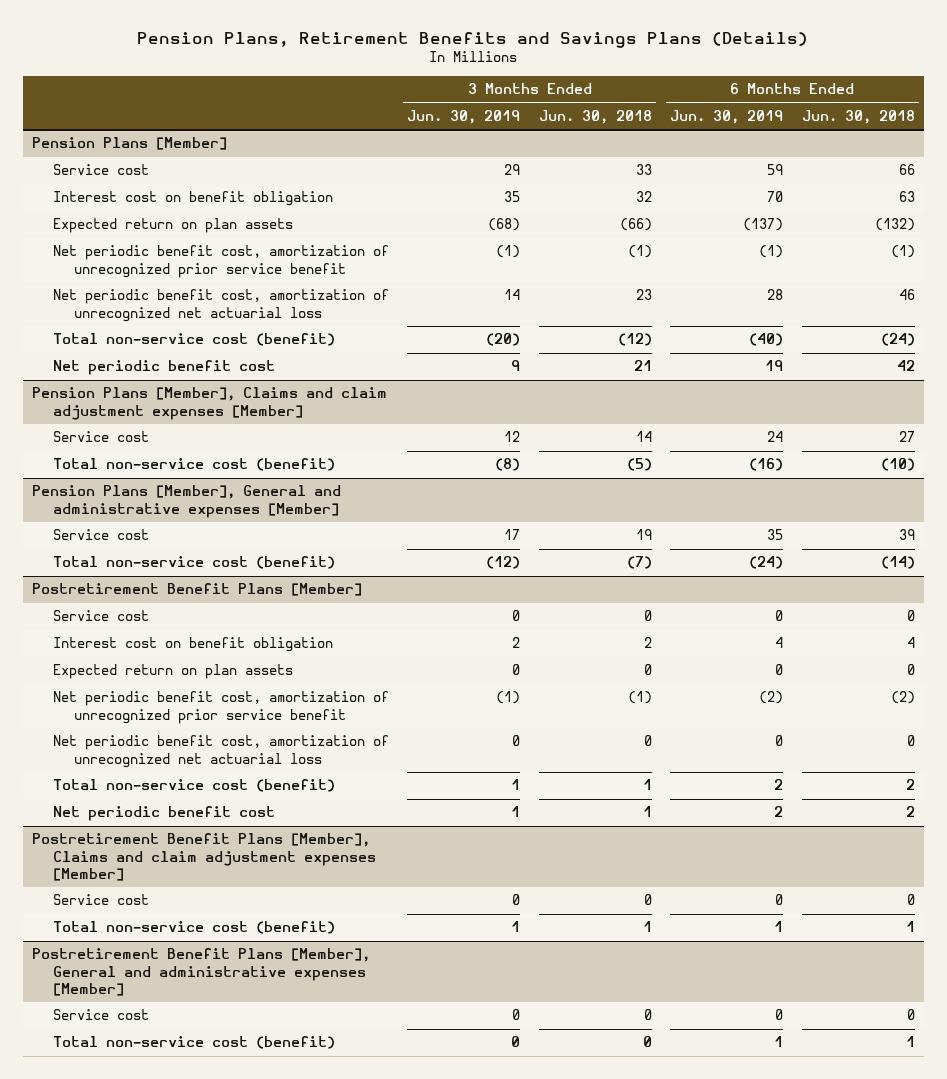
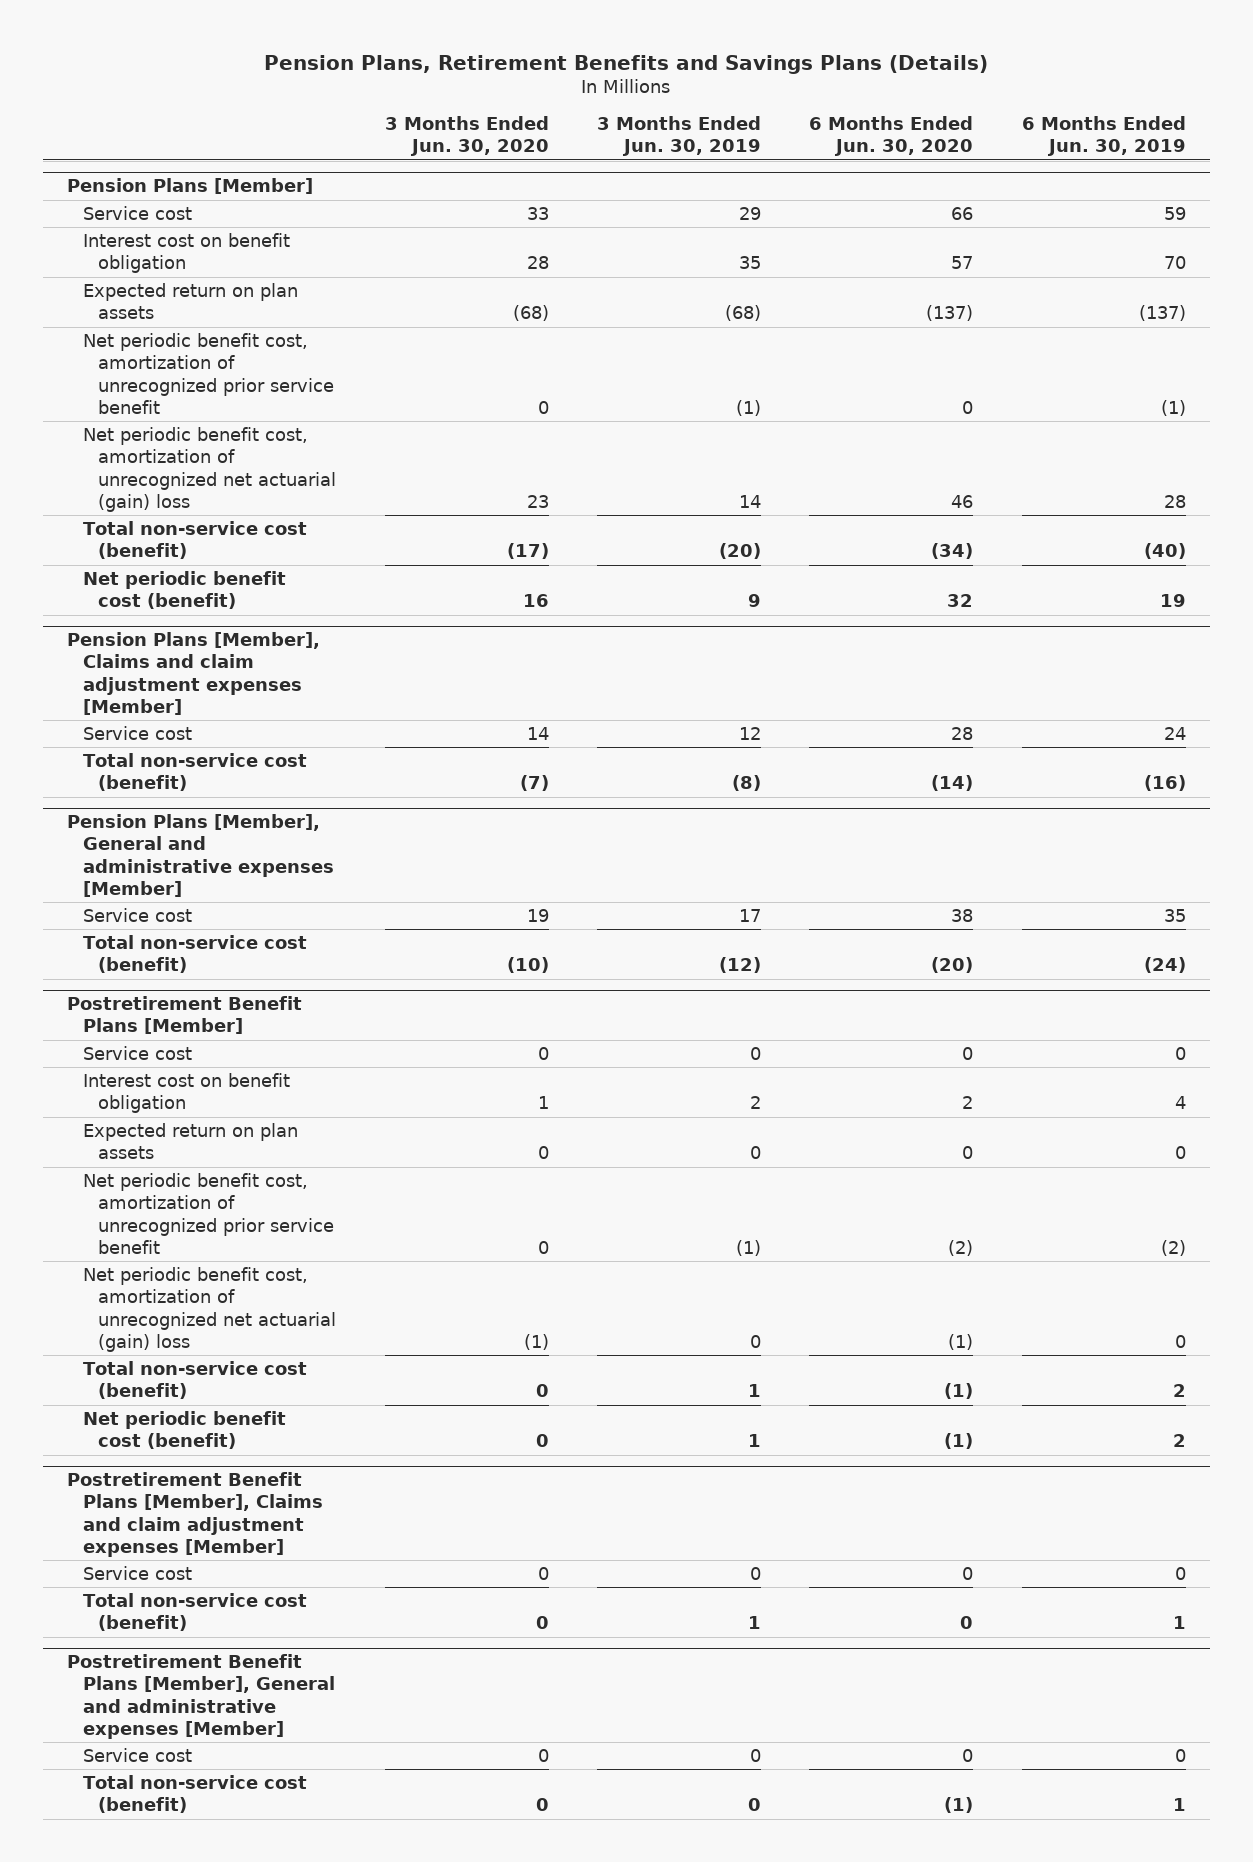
- | 3 Months Ended Jun. 30, 2019 | 3 Months Ended Jun. 30, 2018 | 6 Months Ended Jun. 30, 2019 | 6 Months Ended Jun. 30, 2018
+ | 3 Months Ended Jun. 30, 2020 | 3 Months Ended Jun. 30, 2019 | 6 Months Ended Jun. 30, 2020 | 6 Months Ended Jun. 30, 2019
@ Pension Plans [Member]
- Net periodic benefit cost, amortization of unrecognized net actuarial loss | 14 | 23 | 28 | 46
+ Net periodic benefit cost, amortization of unrecognized net actuarial (gain) loss | 23 | 14 | 46 | 28
- Net periodic benefit cost | 9 | 21 | 19 | 42
+ Net periodic benefit cost (benefit) | 16 | 9 | 32 | 19
@ Postretirement Benefit Plans [Member]
- Net periodic benefit cost, amortization of unrecognized net actuarial loss | 0 | 0 | 0 | 0
+ Net periodic benefit cost, amortization of unrecognized net actuarial (gain) loss | (1) | 0 | (1) | 0
- Net periodic benefit cost | 1 | 1 | 2 | 2
+ Net periodic benefit cost (benefit) | 0 | 1 | (1) | 2

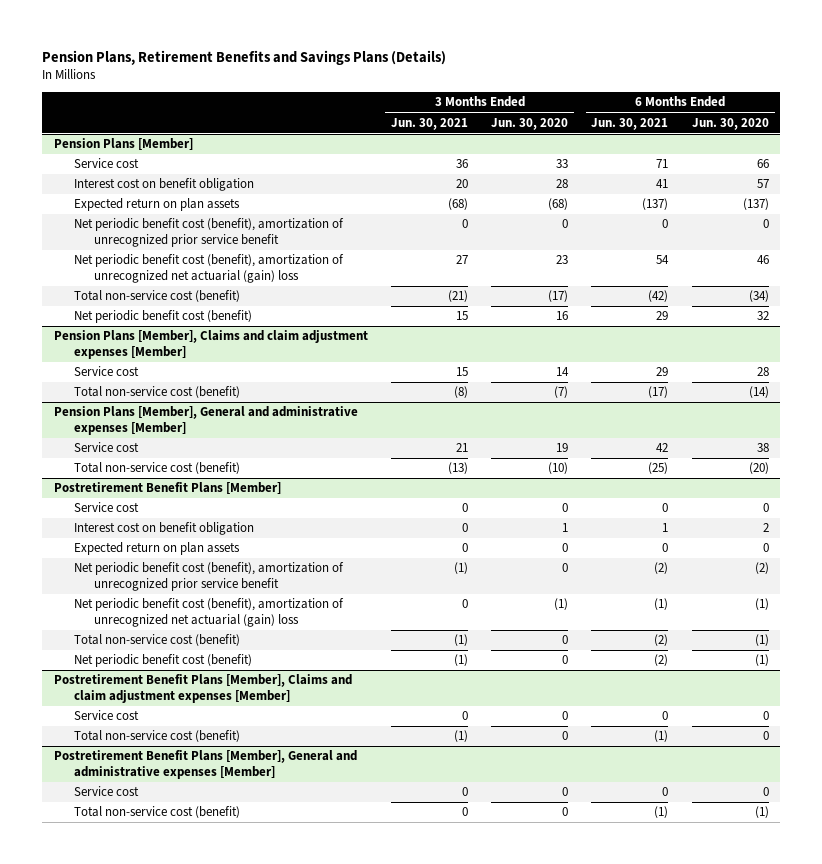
- | 3 Months Ended Jun. 30, 2020 | 3 Months Ended Jun. 30, 2019 | 6 Months Ended Jun. 30, 2020 | 6 Months Ended Jun. 30, 2019
+ | 3 Months Ended Jun. 30, 2021 | 3 Months Ended Jun. 30, 2020 | 6 Months Ended Jun. 30, 2021 | 6 Months Ended Jun. 30, 2020
@ Pension Plans [Member]
- Net periodic benefit cost, amortization of unrecognized prior service benefit | 0 | (1) | 0 | (1)
- Net periodic benefit cost, amortization of unrecognized net actuarial (gain) loss | 23 | 14 | 46 | 28
+ Net periodic benefit cost (benefit), amortization of unrecognized prior service benefit | 0 | 0 | 0 | 0
+ Net periodic benefit cost (benefit), amortization of unrecognized net actuarial (gain) loss | 27 | 23 | 54 | 46
@ Postretirement Benefit Plans [Member]
- Net periodic benefit cost, amortization of unrecognized prior service benefit | 0 | (1) | (2) | (2)
- Net periodic benefit cost, amortization of unrecognized net actuarial (gain) loss | (1) | 0 | (1) | 0
+ Net periodic benefit cost (benefit), amortization of unrecognized prior service benefit | (1) | 0 | (2) | (2)
+ Net periodic benefit cost (benefit), amortization of unrecognized net actuarial (gain) loss | 0 | (1) | (1) | (1)

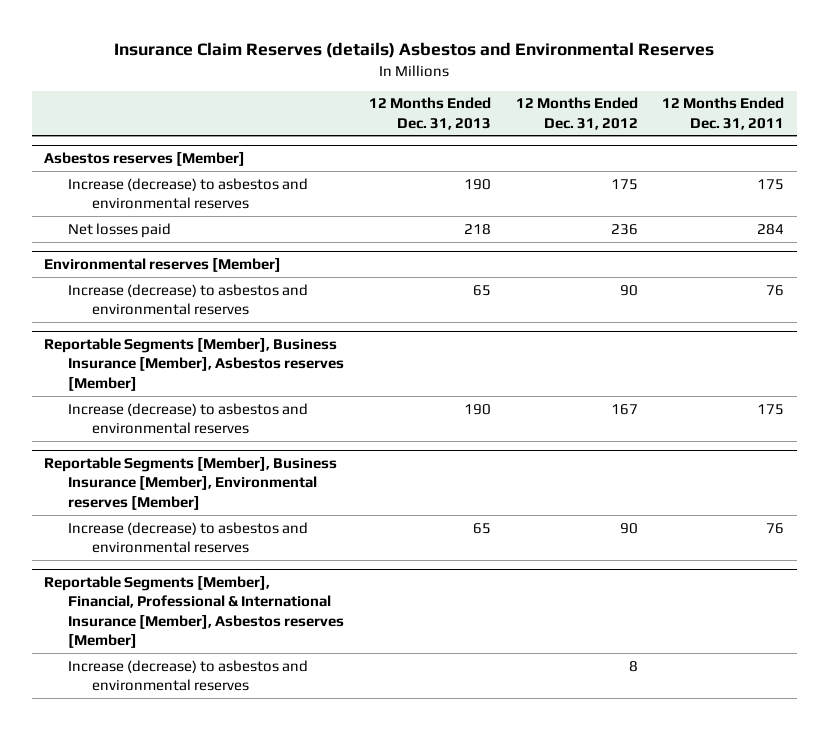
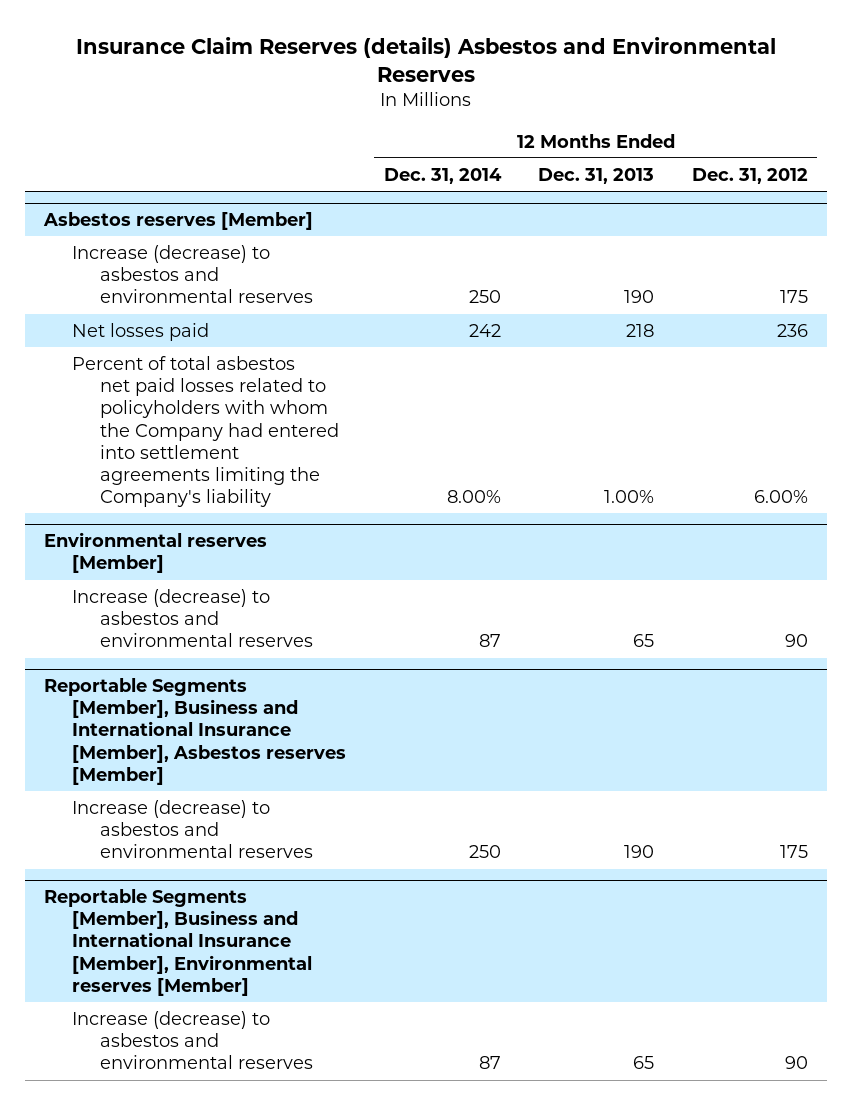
- | 12 Months Ended Dec. 31, 2013 | 12 Months Ended Dec. 31, 2012 | 12 Months Ended Dec. 31, 2011
+ | 12 Months Ended Dec. 31, 2014 | 12 Months Ended Dec. 31, 2013 | 12 Months Ended Dec. 31, 2012
@ Asbestos reserves [Member]
+ Percent of total asbestos net paid losses related to policyholders with whom the Company had entered into settlement agreements limiting the Company's liability | 8.00% | 1.00% | 6.00%
- Reportable Segments [Member], Business Insurance [Member], Asbestos reserves [Member]
- Increase (decrease) to asbestos and environmental reserves | 190 | 167 | 175
- Reportable Segments [Member], Business Insurance [Member], Environmental reserves [Member]
+ Reportable Segments [Member], Business and International Insurance [Member], Asbestos reserves [Member]
+ Increase (decrease) to asbestos and environmental reserves | 250 | 190 | 175
+ Reportable Segments [Member], Business and International Insurance [Member], Environmental reserves [Member]
- Reportable Segments [Member], Financial, Professional & International Insurance [Member], Asbestos reserves [Member]
- Increase (decrease) to asbestos and environmental reserves | | 8 |

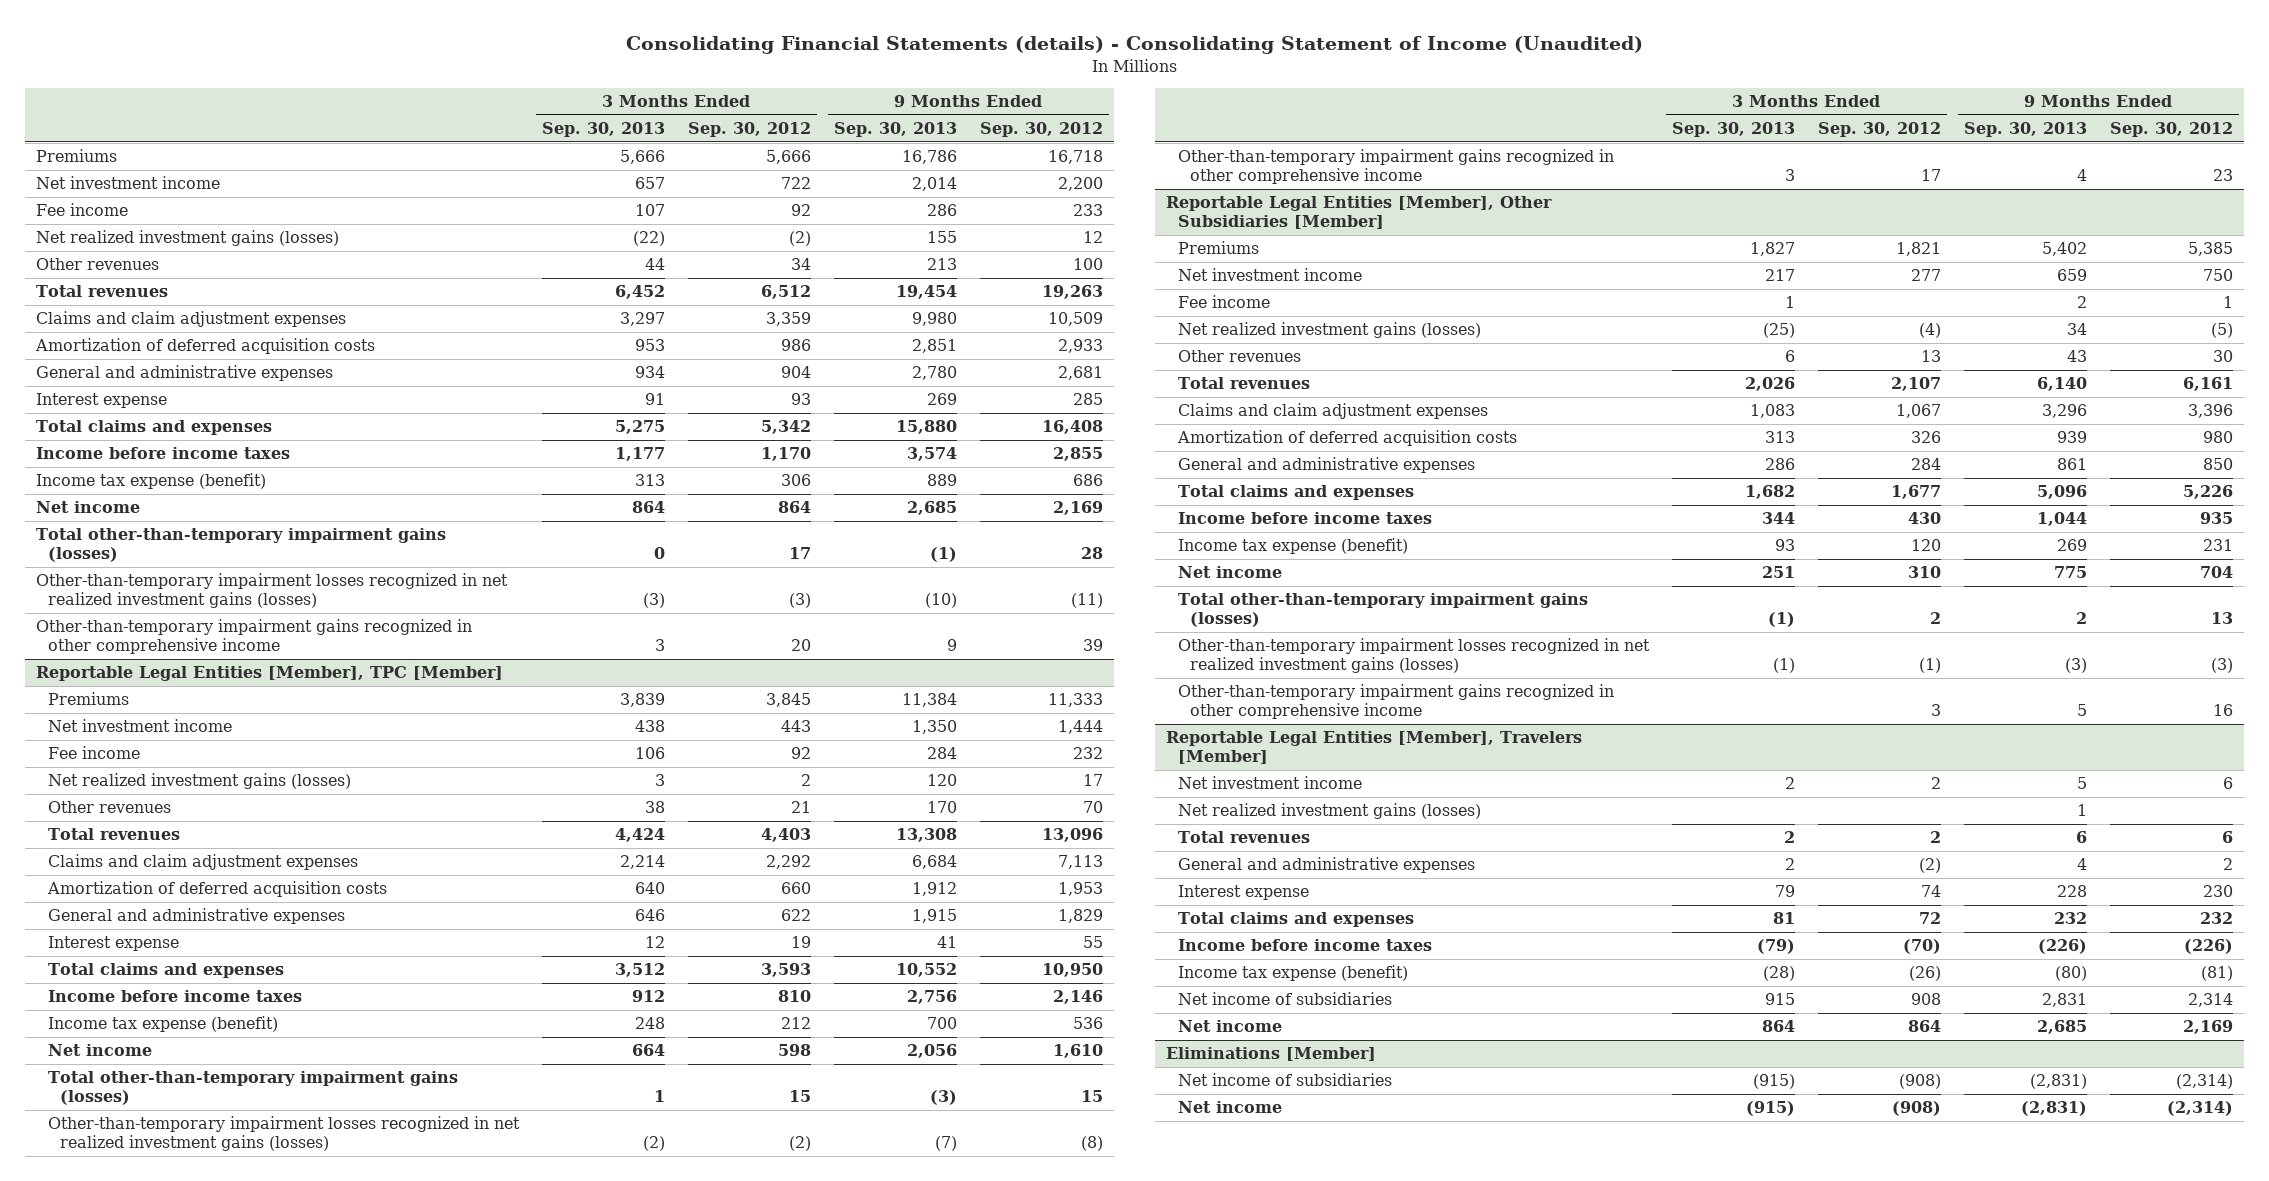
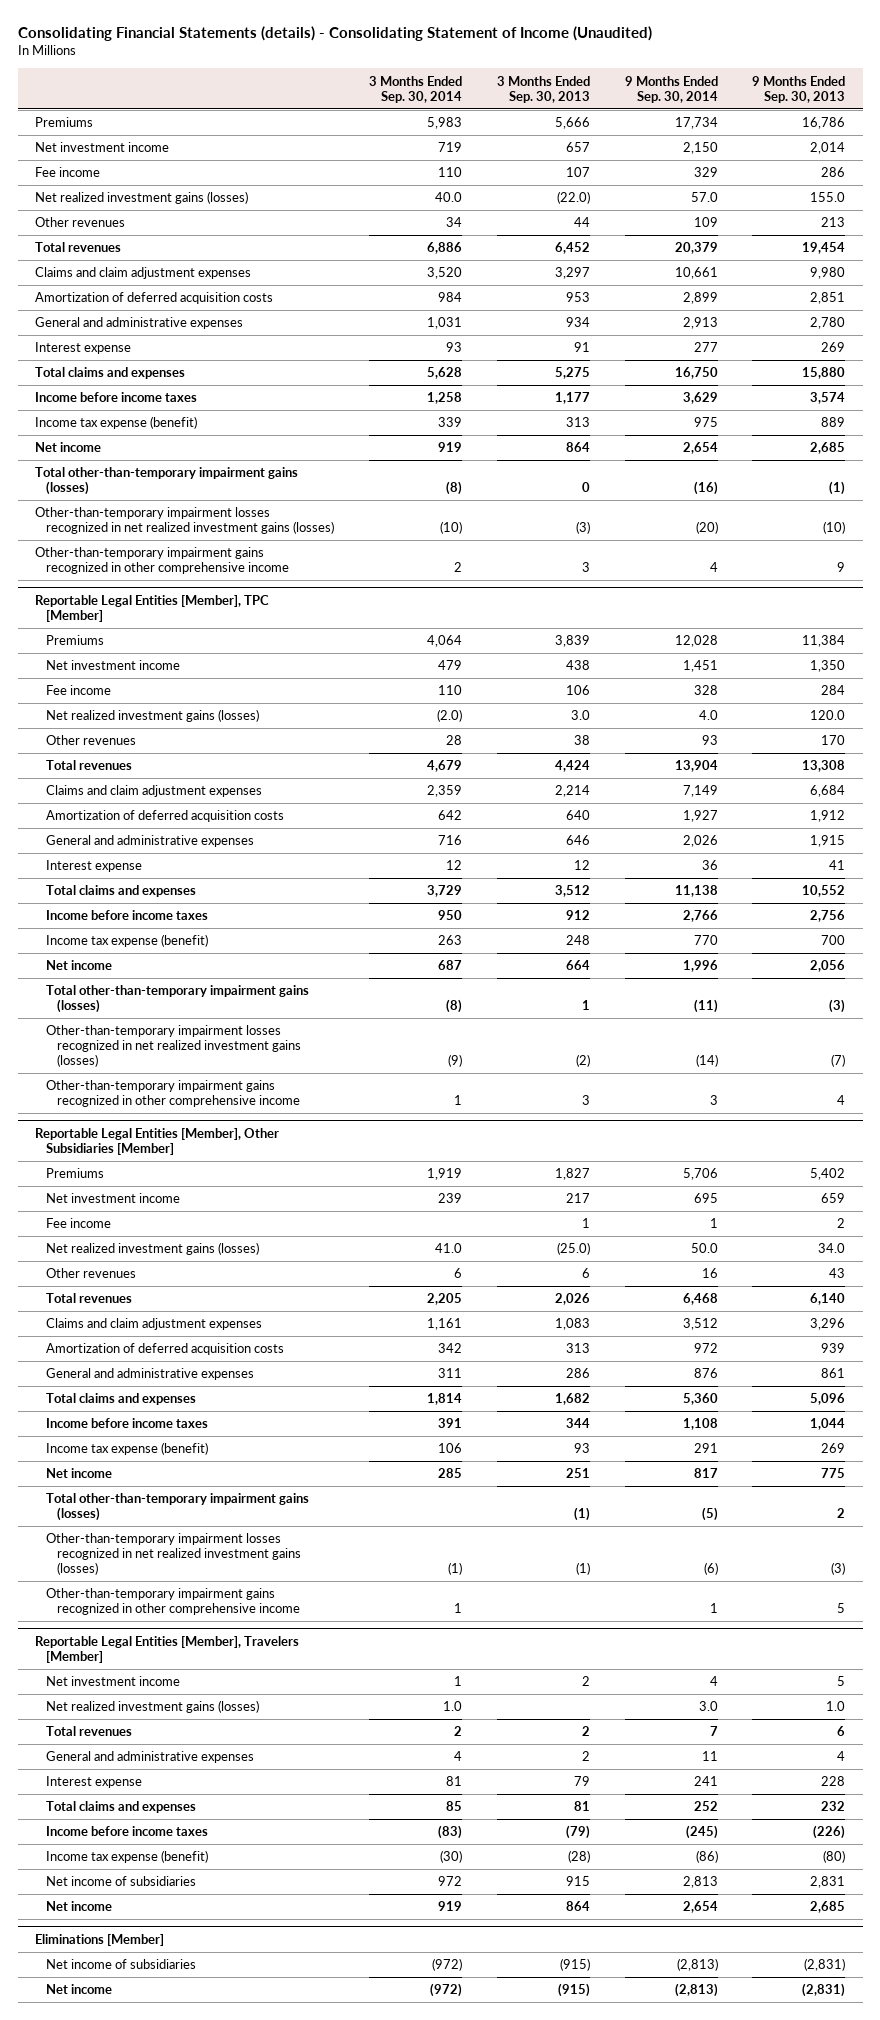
- | 3 Months Ended Sep. 30, 2013 | 3 Months Ended Sep. 30, 2012 | 9 Months Ended Sep. 30, 2013 | 9 Months Ended Sep. 30, 2012
+ | 3 Months Ended Sep. 30, 2014 | 3 Months Ended Sep. 30, 2013 | 9 Months Ended Sep. 30, 2014 | 9 Months Ended Sep. 30, 2013
- Net realized investment gains (losses) | (22) | (2) | 155 | 12
+ Net realized investment gains (losses) | 40.0 | (22.0) | 57.0 | 155.0
@ Reportable Legal Entities [Member], TPC [Member]
- Net realized investment gains (losses) | 3 | 2 | 120 | 17
+ Net realized investment gains (losses) | (2.0) | 3.0 | 4.0 | 120.0
@ Reportable Legal Entities [Member], Other Subsidiaries [Member]
- Net realized investment gains (losses) | (25) | (4) | 34 | (5)
+ Net realized investment gains (losses) | 41.0 | (25.0) | 50.0 | 34.0
@ Reportable Legal Entities [Member], Travelers [Member]
- Net realized investment gains (losses) | | | 1 |
+ Net realized investment gains (losses) | 1.0 | | 3.0 | 1.0

